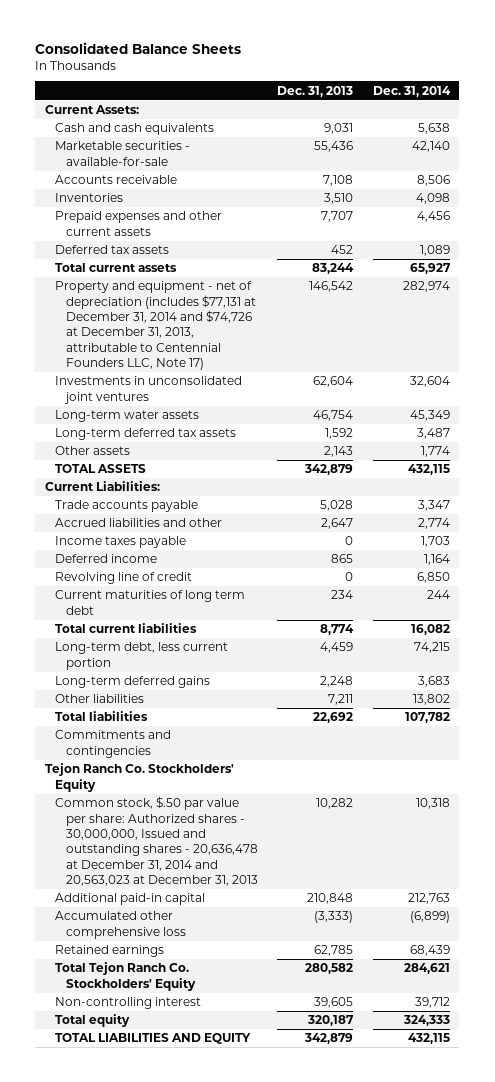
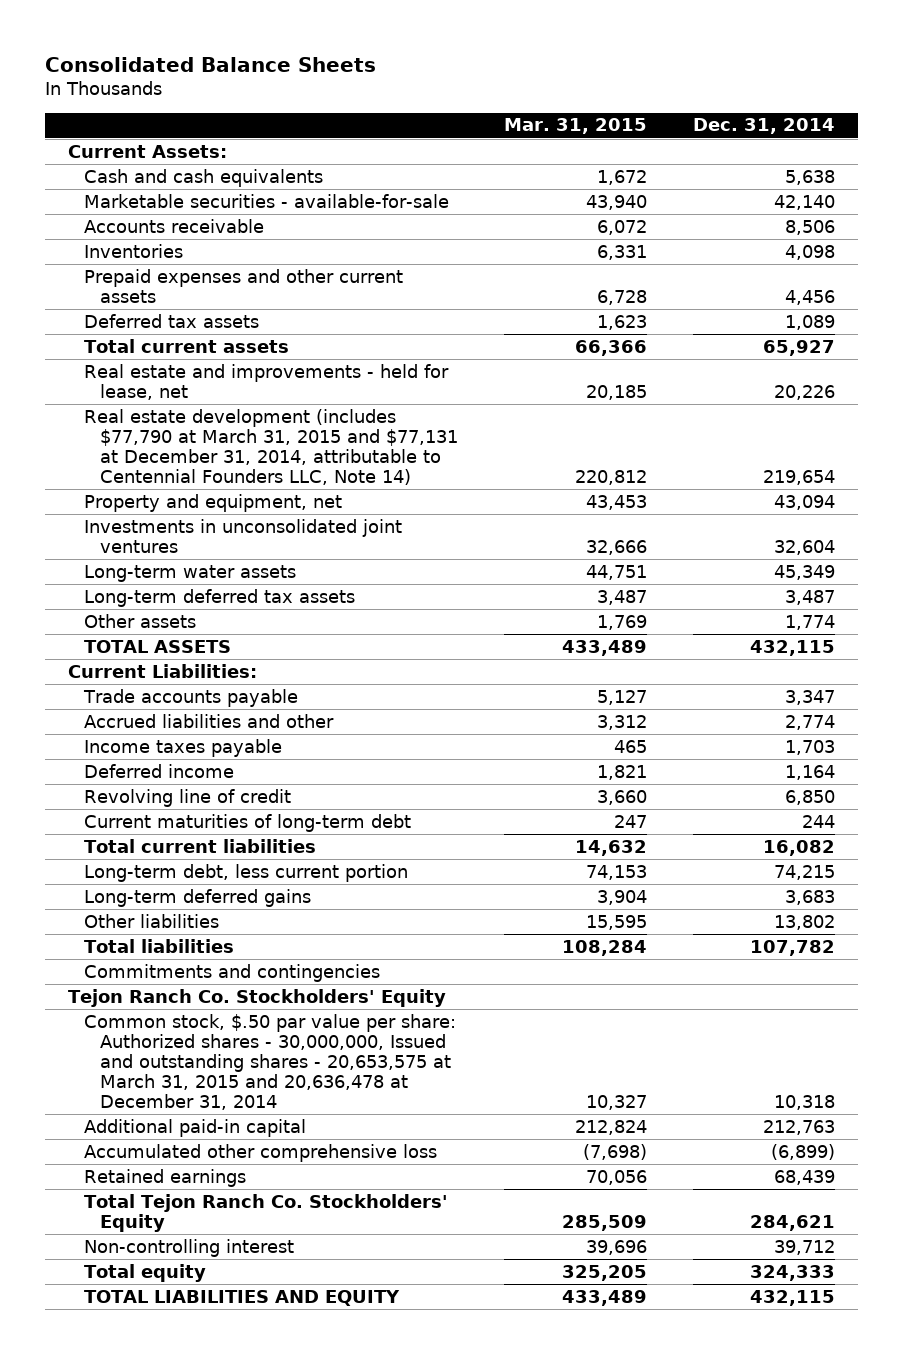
- | Dec. 31, 2013 | Dec. 31, 2014
+ | Mar. 31, 2015 | Dec. 31, 2014
- Property and equipment - net of depreciation (includes $77,131 at December 31, 2014 and $74,726 at December 31, 2013, attributable to Centennial Founders LLC, Note 17) | 146,542 | 282,974
+ Real estate and improvements - held for lease, net | 20,185 | 20,226
+ Real estate development (includes $77,790 at March 31, 2015 and $77,131 at December 31, 2014, attributable to Centennial Founders LLC, Note 14) | 220,812 | 219,654
+ Property and equipment, net | 43,453 | 43,094
- Current maturities of long term debt | 234 | 244
+ Current maturities of long-term debt | 247 | 244
- Common stock, $.50 par value per share: Authorized shares - 30,000,000, Issued and outstanding shares - 20,636,478 at December 31, 2014 and 20,563,023 at December 31, 2013 | 10,282 | 10,318
+ Common stock, $.50 par value per share: Authorized shares - 30,000,000, Issued and outstanding shares - 20,653,575 at March 31, 2015 and 20,636,478 at December 31, 2014 | 10,327 | 10,318

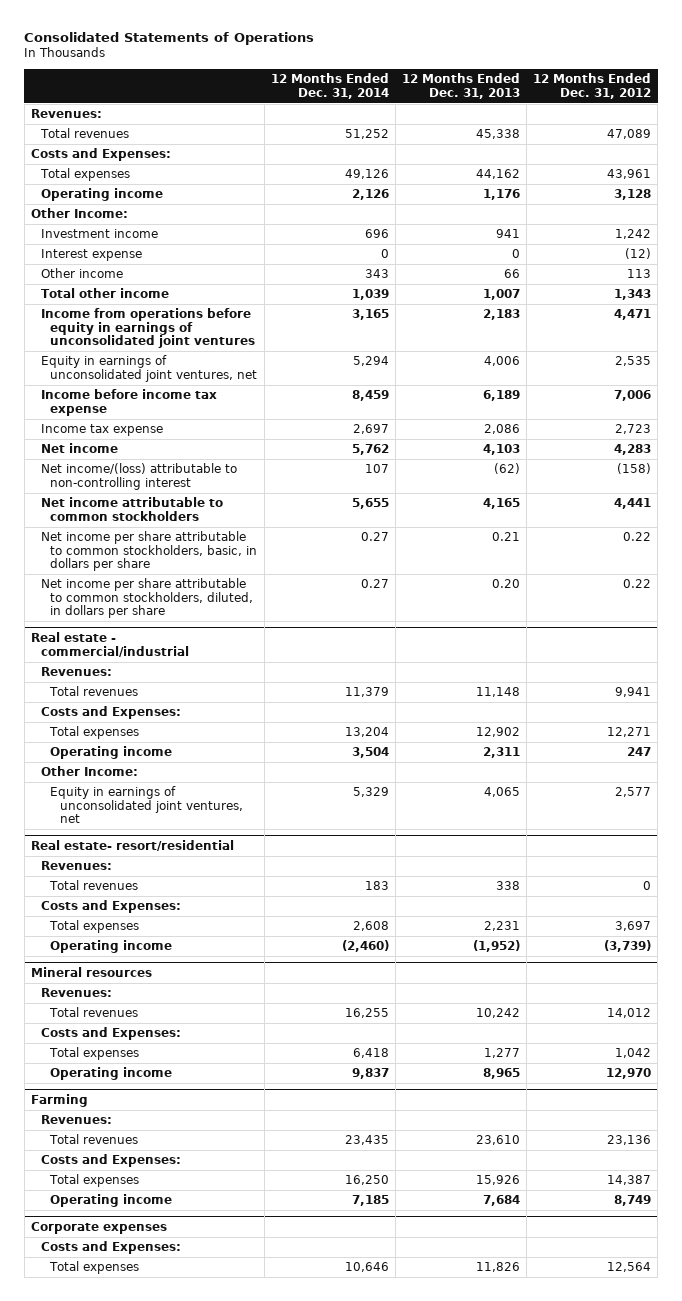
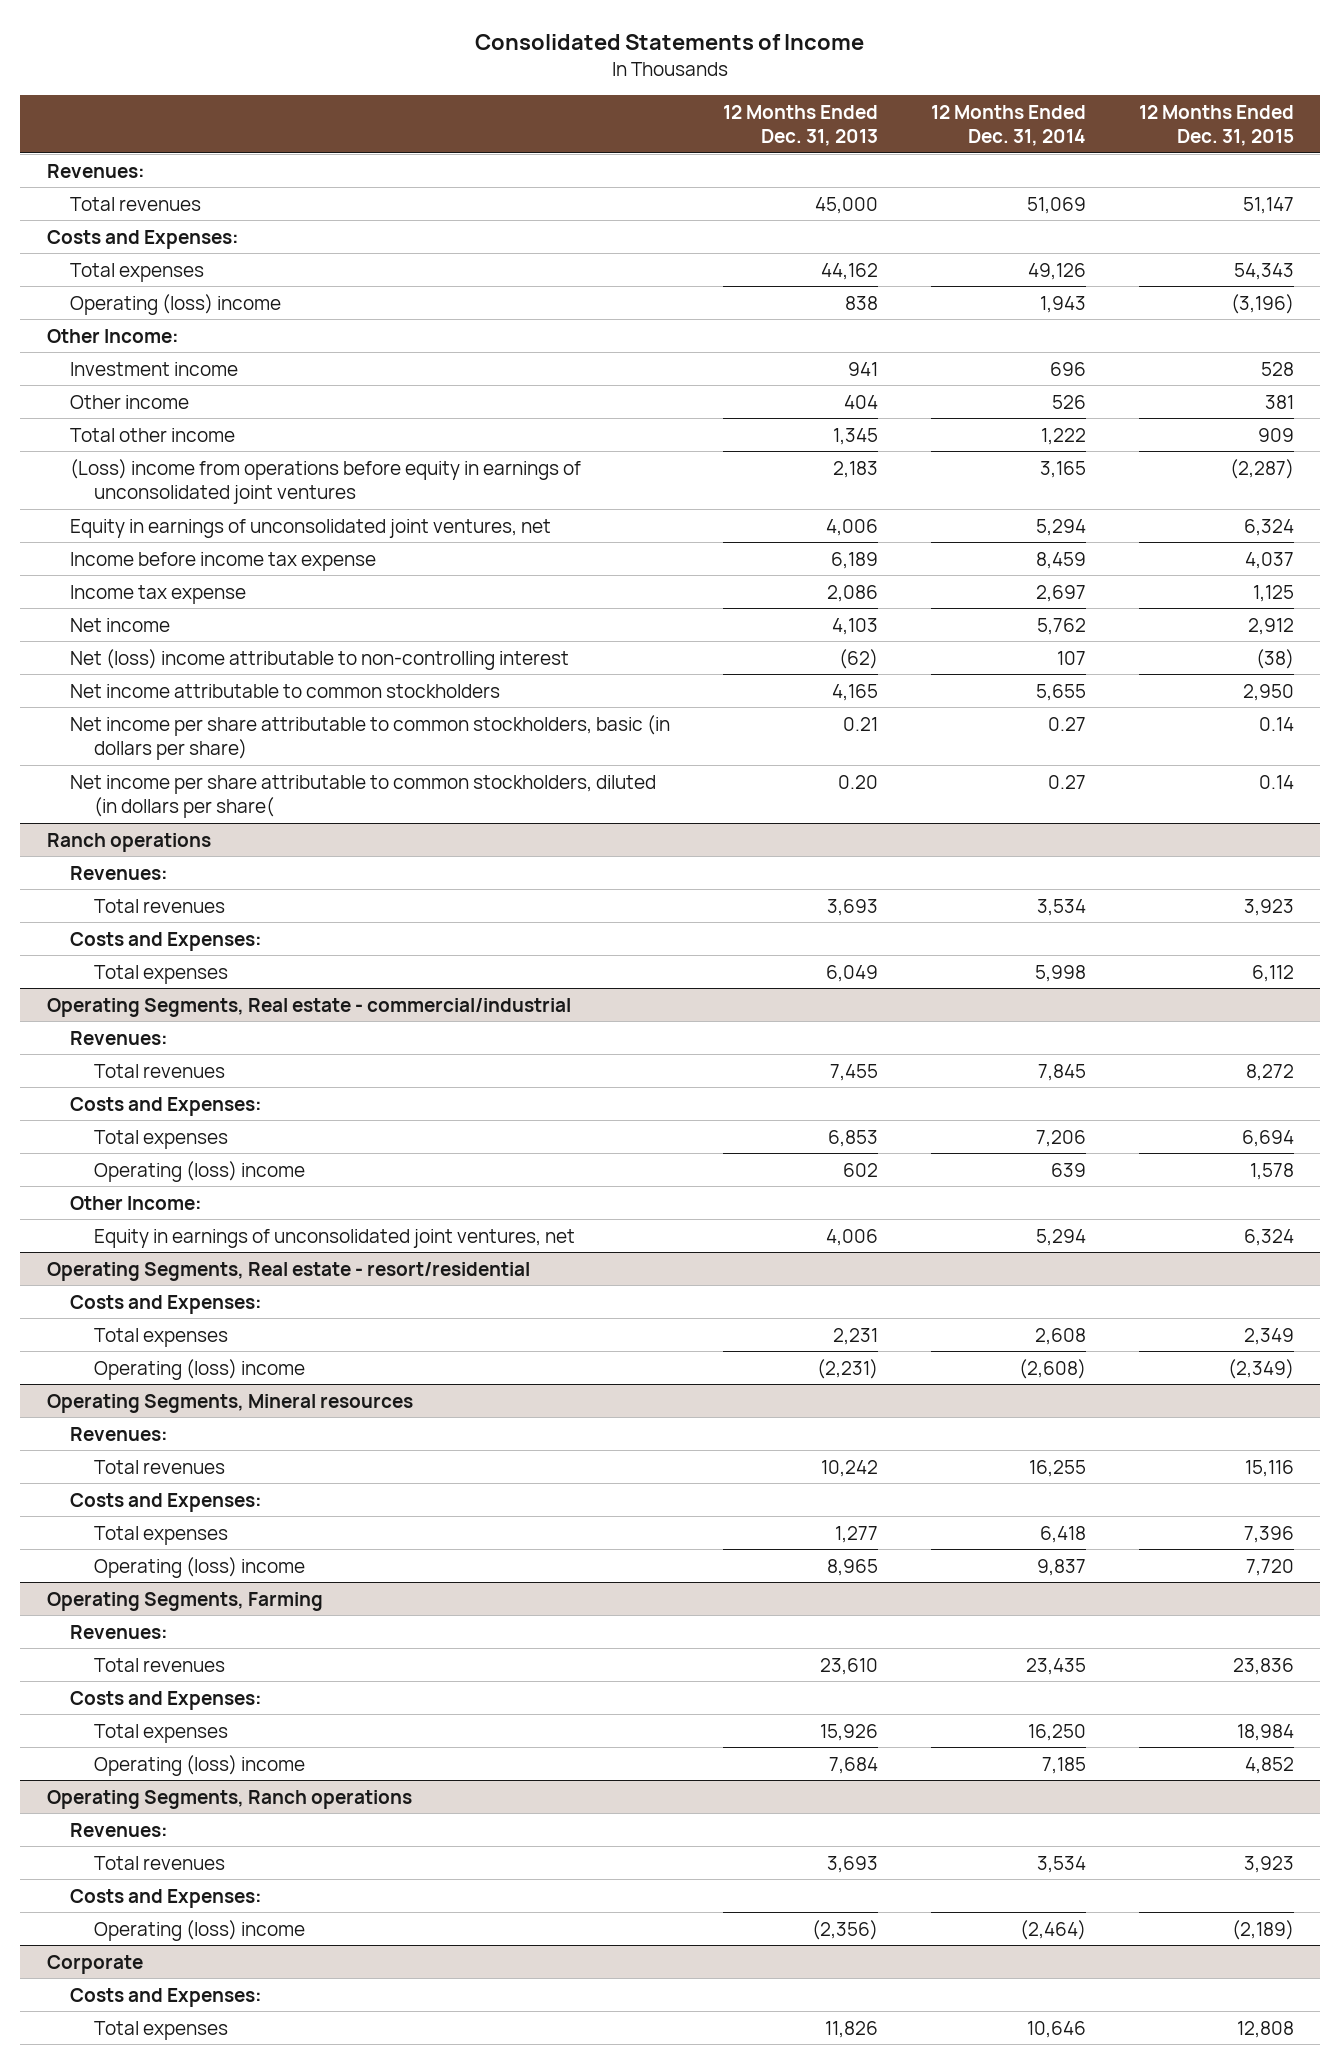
- Consolidated Statements of Operations
+ Consolidated Statements of Income
- | 12 Months Ended Dec. 31, 2014 | 12 Months Ended Dec. 31, 2013 | 12 Months Ended Dec. 31, 2012
+ | 12 Months Ended Dec. 31, 2013 | 12 Months Ended Dec. 31, 2014 | 12 Months Ended Dec. 31, 2015
- Total revenues | 51,252 | 45,338 | 47,089
+ Total revenues | 45,000 | 51,069 | 51,147
- Operating income | 2,126 | 1,176 | 3,128
+ Operating (loss) income | 838 | 1,943 | (3,196)
- Interest expense | 0 | 0 | (12)
- Other income | 343 | 66 | 113
- Total other income | 1,039 | 1,007 | 1,343
- Income from operations before equity in earnings of unconsolidated joint ventures | 3,165 | 2,183 | 4,471
+ Other income | 404 | 526 | 381
+ Total other income | 1,345 | 1,222 | 909
+ (Loss) income from operations before equity in earnings of unconsolidated joint ventures | 2,183 | 3,165 | (2,287)
- Net income/(loss) attributable to non-controlling interest | 107 | (62) | (158)
+ Net (loss) income attributable to non-controlling interest | (62) | 107 | (38)
- Net income per share attributable to common stockholders, basic, in dollars per share | 0.27 | 0.21 | 0.22
- Net income per share attributable to common stockholders, diluted, in dollars per share | 0.27 | 0.20 | 0.22
- Real estate - commercial/industrial
+ Net income per share attributable to common stockholders, basic (in dollars per share) | 0.21 | 0.27 | 0.14
+ Net income per share attributable to common stockholders, diluted (in dollars per share( | 0.20 | 0.27 | 0.14
+ Ranch operations
- Total revenues | 11,379 | 11,148 | 9,941
+ Total revenues | 3,693 | 3,534 | 3,923
- Total expenses | 13,204 | 12,902 | 12,271
- Operating income | 3,504 | 2,311 | 247
- Other Income:
- Equity in earnings of unconsolidated joint ventures, net | 5,329 | 4,065 | 2,577
- Real estate- resort/residential
+ Total expenses | 6,049 | 5,998 | 6,112
+ Operating Segments, Real estate - commercial/industrial
- Total revenues | 183 | 338 | 0
+ Total revenues | 7,455 | 7,845 | 8,272
+ Total expenses | 6,853 | 7,206 | 6,694
+ Operating (loss) income | 602 | 639 | 1,578
+ Other Income:
+ Equity in earnings of unconsolidated joint ventures, net | 4,006 | 5,294 | 6,324
+ Operating Segments, Real estate - resort/residential
+ Costs and Expenses:
- Operating income | (2,460) | (1,952) | (3,739)
- Mineral resources
+ Operating (loss) income | (2,231) | (2,608) | (2,349)
+ Operating Segments, Mineral resources
- Operating income | 9,837 | 8,965 | 12,970
- Farming
+ Operating (loss) income | 8,965 | 9,837 | 7,720
+ Operating Segments, Farming
- Operating income | 7,185 | 7,684 | 8,749
- Corporate expenses
+ Operating (loss) income | 7,684 | 7,185 | 4,852
+ Operating Segments, Ranch operations
+ Revenues:
+ Total revenues | 3,693 | 3,534 | 3,923
+ Operating (loss) income | (2,356) | (2,464) | (2,189)
+ Corporate
+ Costs and Expenses:

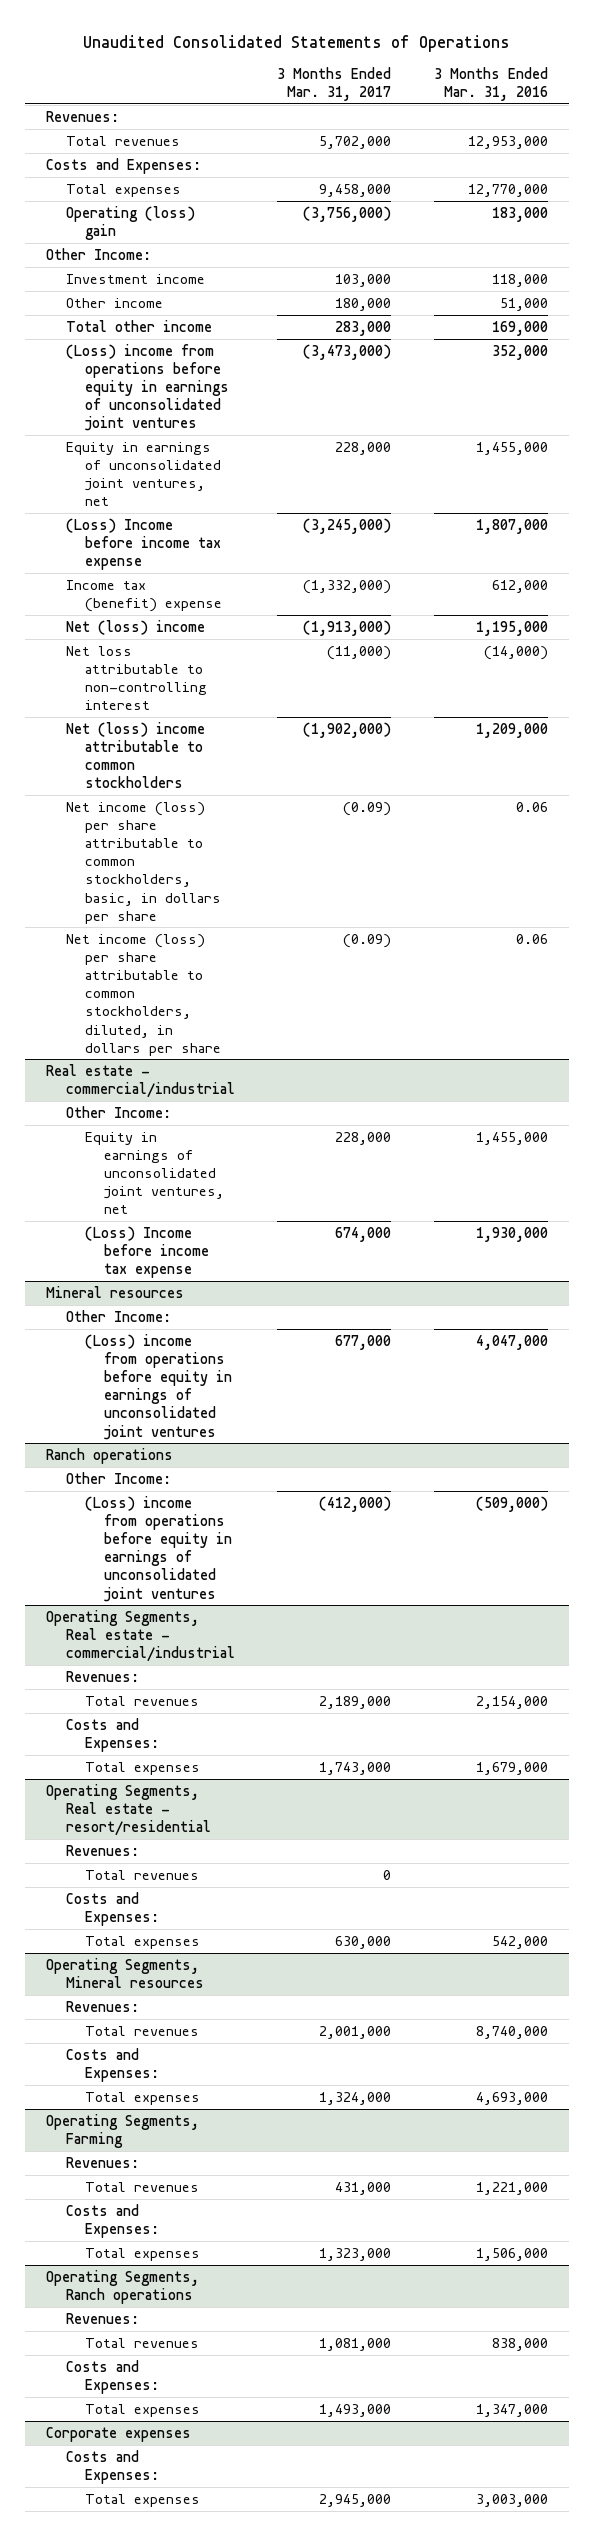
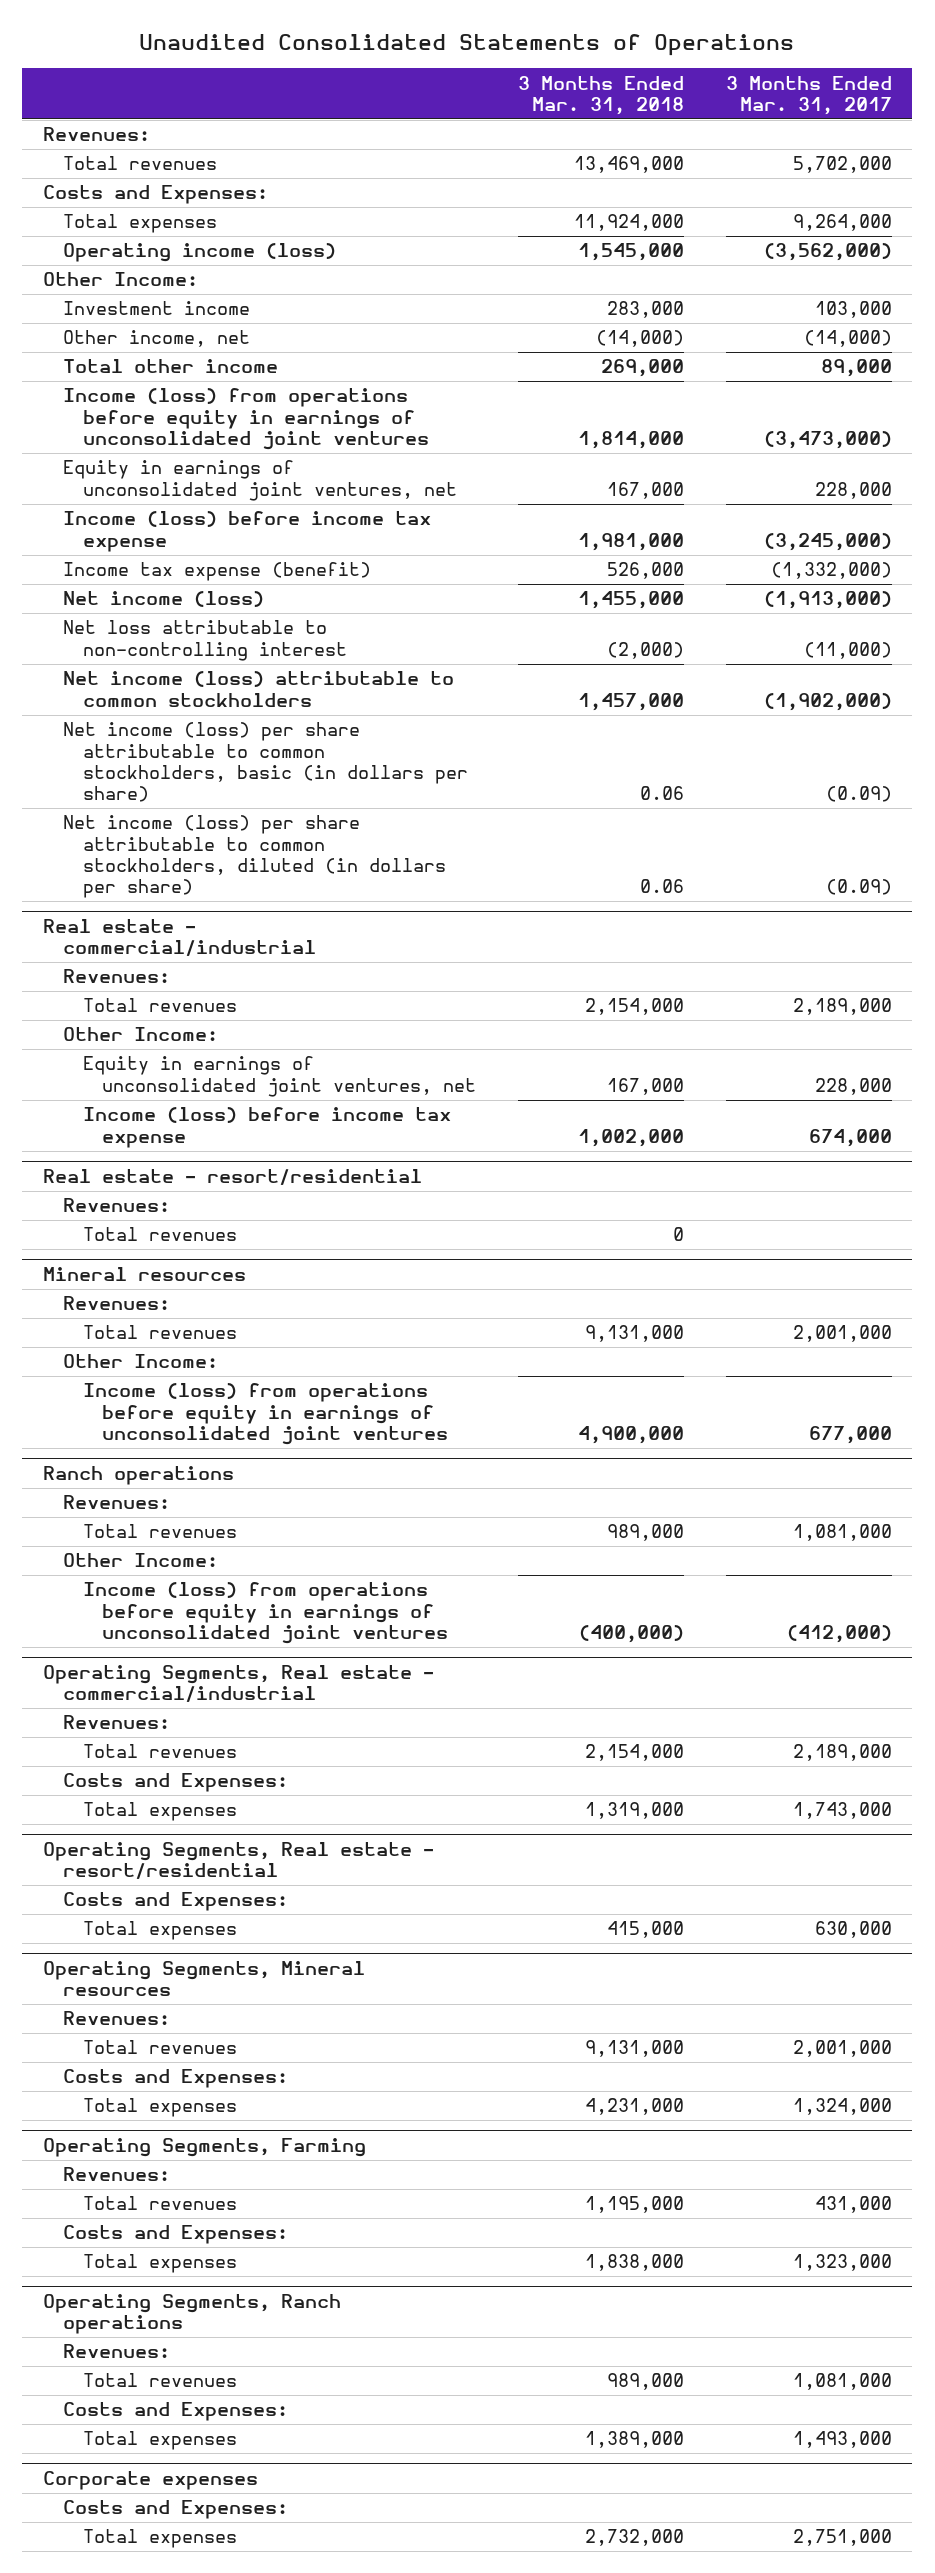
- | 3 Months Ended Mar. 31, 2017 | 3 Months Ended Mar. 31, 2016
+ | 3 Months Ended Mar. 31, 2018 | 3 Months Ended Mar. 31, 2017
- Total expenses | 9,458,000 | 12,770,000
- Operating (loss) gain | (3,756,000) | 183,000
+ Total expenses | 11,924,000 | 9,264,000
+ Operating income (loss) | 1,545,000 | (3,562,000)
- Other income | 180,000 | 51,000
- Total other income | 283,000 | 169,000
- (Loss) income from operations before equity in earnings of unconsolidated joint ventures | (3,473,000) | 352,000
+ Other income, net | (14,000) | (14,000)
+ Total other income | 269,000 | 89,000
+ Income (loss) from operations before equity in earnings of unconsolidated joint ventures | 1,814,000 | (3,473,000)
- (Loss) Income before income tax expense | (3,245,000) | 1,807,000
- Income tax (benefit) expense | (1,332,000) | 612,000
- Net (loss) income | (1,913,000) | 1,195,000
+ Income (loss) before income tax expense | 1,981,000 | (3,245,000)
+ Income tax expense (benefit) | 526,000 | (1,332,000)
+ Net income (loss) | 1,455,000 | (1,913,000)
- Net (loss) income attributable to common stockholders | (1,902,000) | 1,209,000
- Net income (loss) per share attributable to common stockholders, basic, in dollars per share | (0.09) | 0.06
- Net income (loss) per share attributable to common stockholders, diluted, in dollars per share | (0.09) | 0.06
+ Net income (loss) attributable to common stockholders | 1,457,000 | (1,902,000)
+ Net income (loss) per share attributable to common stockholders, basic (in dollars per share) | 0.06 | (0.09)
+ Net income (loss) per share attributable to common stockholders, diluted (in dollars per share) | 0.06 | (0.09)
@ Real estate - commercial/industrial
+ Revenues:
+ Total revenues | 2,154,000 | 2,189,000
- (Loss) Income before income tax expense | 674,000 | 1,930,000
+ Income (loss) before income tax expense | 1,002,000 | 674,000
+ Real estate - resort/residential
+ Revenues:
+ Total revenues | 0 |
@ Mineral resources
+ Revenues:
+ Total revenues | 9,131,000 | 2,001,000
- (Loss) income from operations before equity in earnings of unconsolidated joint ventures | 677,000 | 4,047,000
+ Income (loss) from operations before equity in earnings of unconsolidated joint ventures | 4,900,000 | 677,000
@ Ranch operations
+ Revenues:
+ Total revenues | 989,000 | 1,081,000
- (Loss) income from operations before equity in earnings of unconsolidated joint ventures | (412,000) | (509,000)
+ Income (loss) from operations before equity in earnings of unconsolidated joint ventures | (400,000) | (412,000)
@ Operating Segments, Real estate - resort/residential
- Revenues:
- Total revenues | 0 |
@ Corporate expenses
- Total expenses | 2,945,000 | 3,003,000
+ Total expenses | 2,732,000 | 2,751,000

